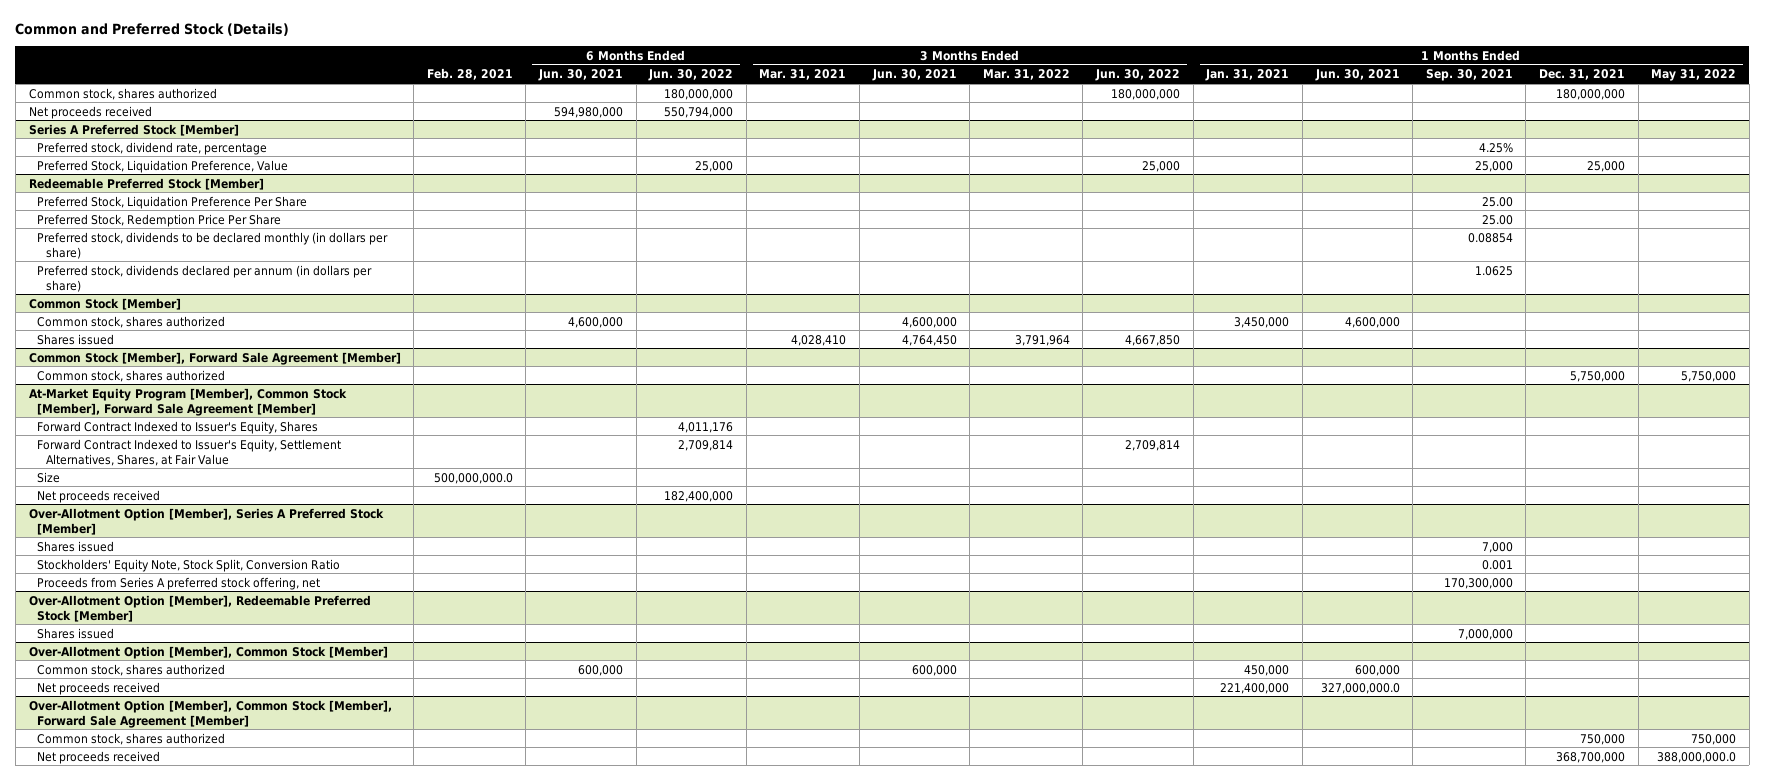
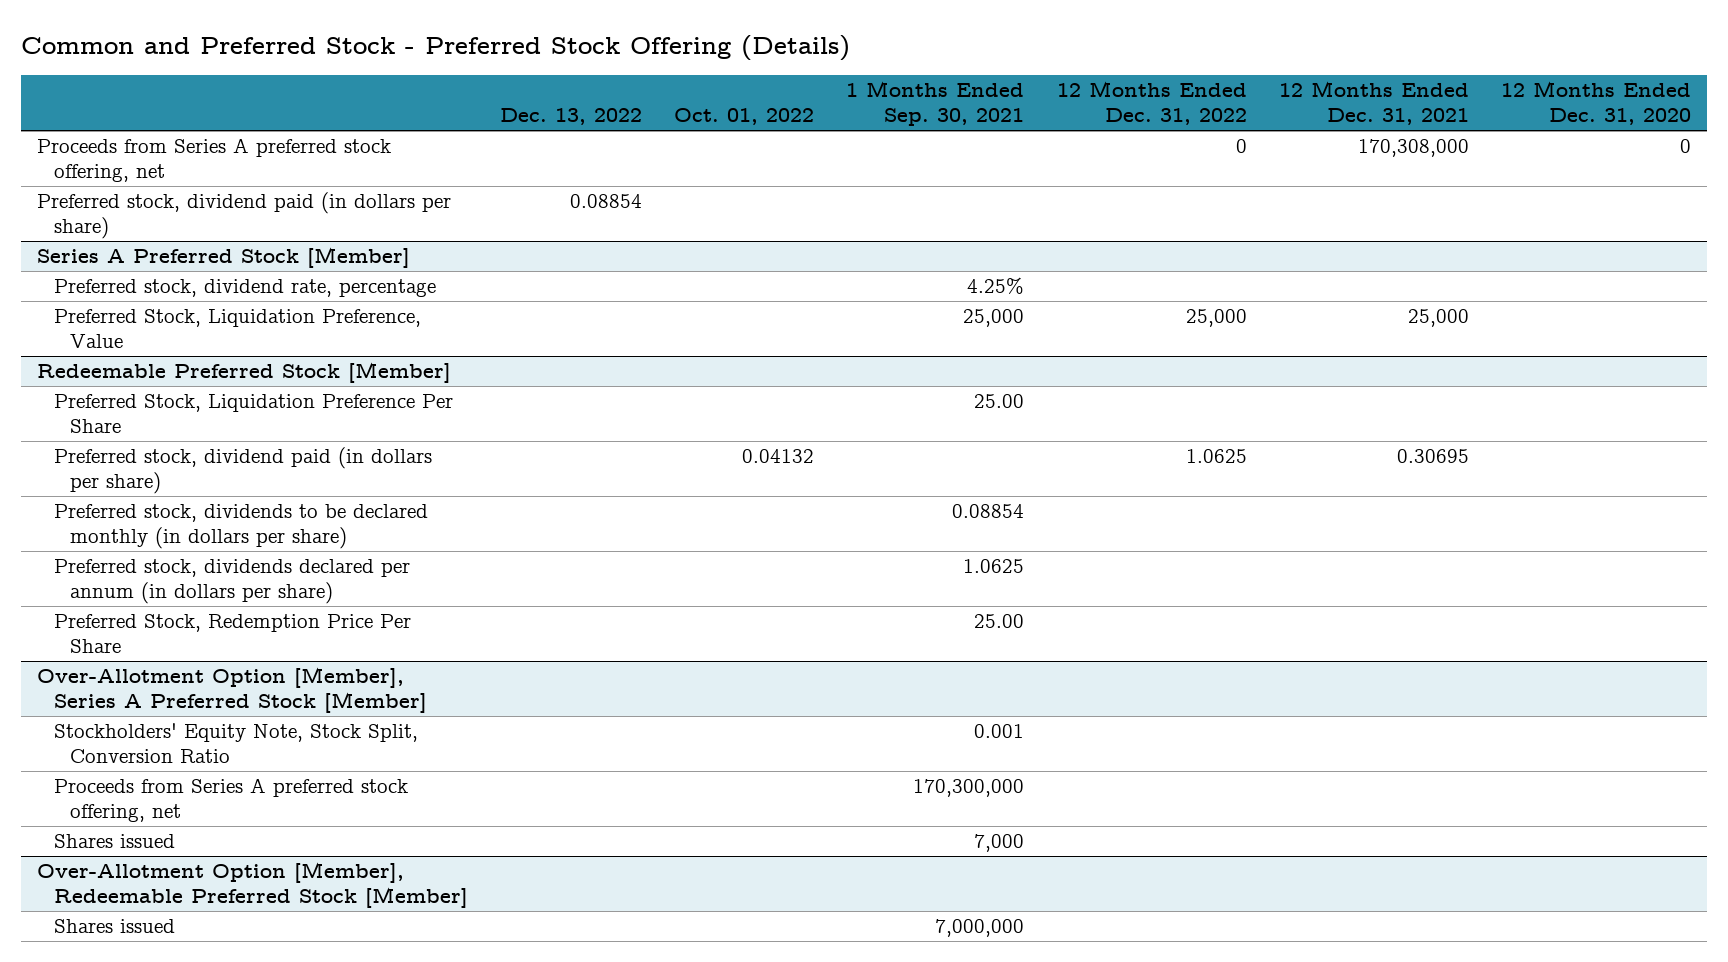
- Common and Preferred Stock (Details)
+ Common and Preferred Stock - Preferred Stock Offering (Details)
- | Feb. 28, 2021 | 6 Months Ended Jun. 30, 2021 | 6 Months Ended Jun. 30, 2022 | 3 Months Ended Mar. 31, 2021 | 3 Months Ended Jun. 30, 2021 | 3 Months Ended Mar. 31, 2022 | 3 Months Ended Jun. 30, 2022 | 1 Months Ended Jan. 31, 2021 | 1 Months Ended Jun. 30, 2021 | 1 Months Ended Sep. 30, 2021 | 1 Months Ended Dec. 31, 2021 | 1 Months Ended May 31, 2022
+ | Dec. 13, 2022 | Oct. 01, 2022 | 1 Months Ended Sep. 30, 2021 | 12 Months Ended Dec. 31, 2022 | 12 Months Ended Dec. 31, 2021 | 12 Months Ended Dec. 31, 2020
- Common stock, shares authorized | | | 180,000,000 | | | | 180,000,000 | | | | 180,000,000 |
- Net proceeds received | | 594,980,000 | 550,794,000 | | | | | | | | |
+ Proceeds from Series A preferred stock offering, net | | | | 0 | 170,308,000 | 0
+ Preferred stock, dividend paid (in dollars per share) | 0.08854 | | | | |
@ Redeemable Preferred Stock [Member]
+ Preferred stock, dividend paid (in dollars per share) | | 0.04132 | | 1.0625 | 0.30695 |
- Common Stock [Member]
- Common stock, shares authorized | | 4,600,000 | | | 4,600,000 | | | 3,450,000 | 4,600,000 | | |
- Shares issued | | | | 4,028,410 | 4,764,450 | 3,791,964 | 4,667,850 | | | | |
- Common Stock [Member], Forward Sale Agreement [Member]
- Common stock, shares authorized | | | | | | | | | | | 5,750,000 | 5,750,000
- At-Market Equity Program [Member], Common Stock [Member], Forward Sale Agreement [Member]
- Forward Contract Indexed to Issuer's Equity, Shares | | | 4,011,176 | | | | | | | | |
- Forward Contract Indexed to Issuer's Equity, Settlement Alternatives, Shares, at Fair Value | | | 2,709,814 | | | | 2,709,814 | | | | |
- Size | 500,000,000.0 | | | | | | | | | | |
- Net proceeds received | | | 182,400,000 | | | | | | | | |
@ Redeemable Preferred Stock [Member]
moved down: Preferred Stock, Redemption Price Per Share | | | 25.00 | | |
@ Over-Allotment Option [Member], Series A Preferred Stock [Member]
moved down: Shares issued | | | 7,000 | | |
- Over-Allotment Option [Member], Common Stock [Member]
- Common stock, shares authorized | | 600,000 | | | 600,000 | | | 450,000 | 600,000 | | |
- Net proceeds received | | | | | | | | 221,400,000 | 327,000,000.0 | | |
- Over-Allotment Option [Member], Common Stock [Member], Forward Sale Agreement [Member]
- Common stock, shares authorized | | | | | | | | | | | 750,000 | 750,000
- Net proceeds received | | | | | | | | | | | 368,700,000 | 388,000,000.0

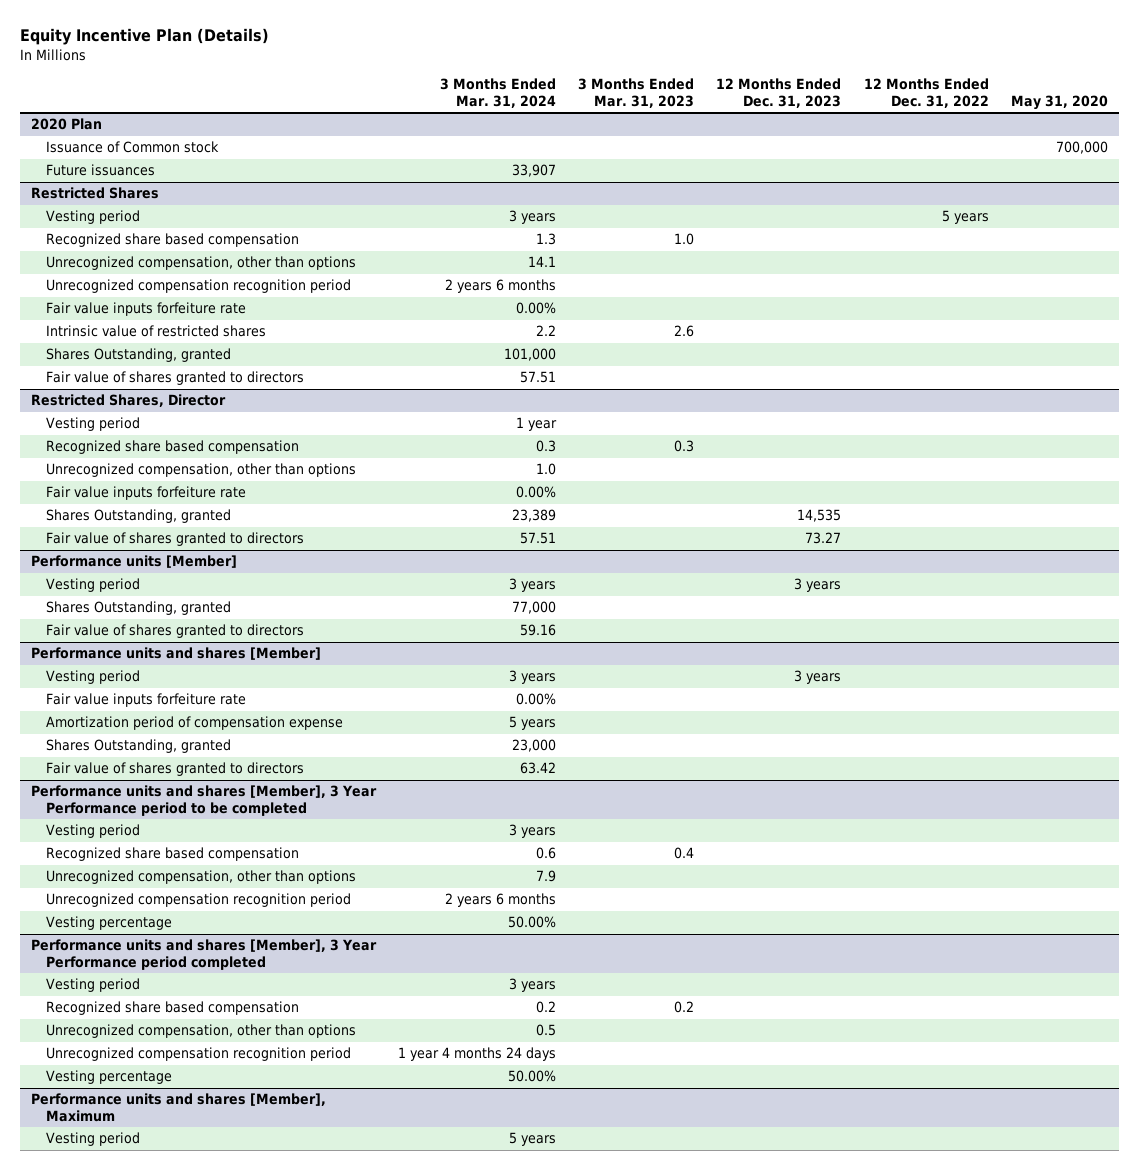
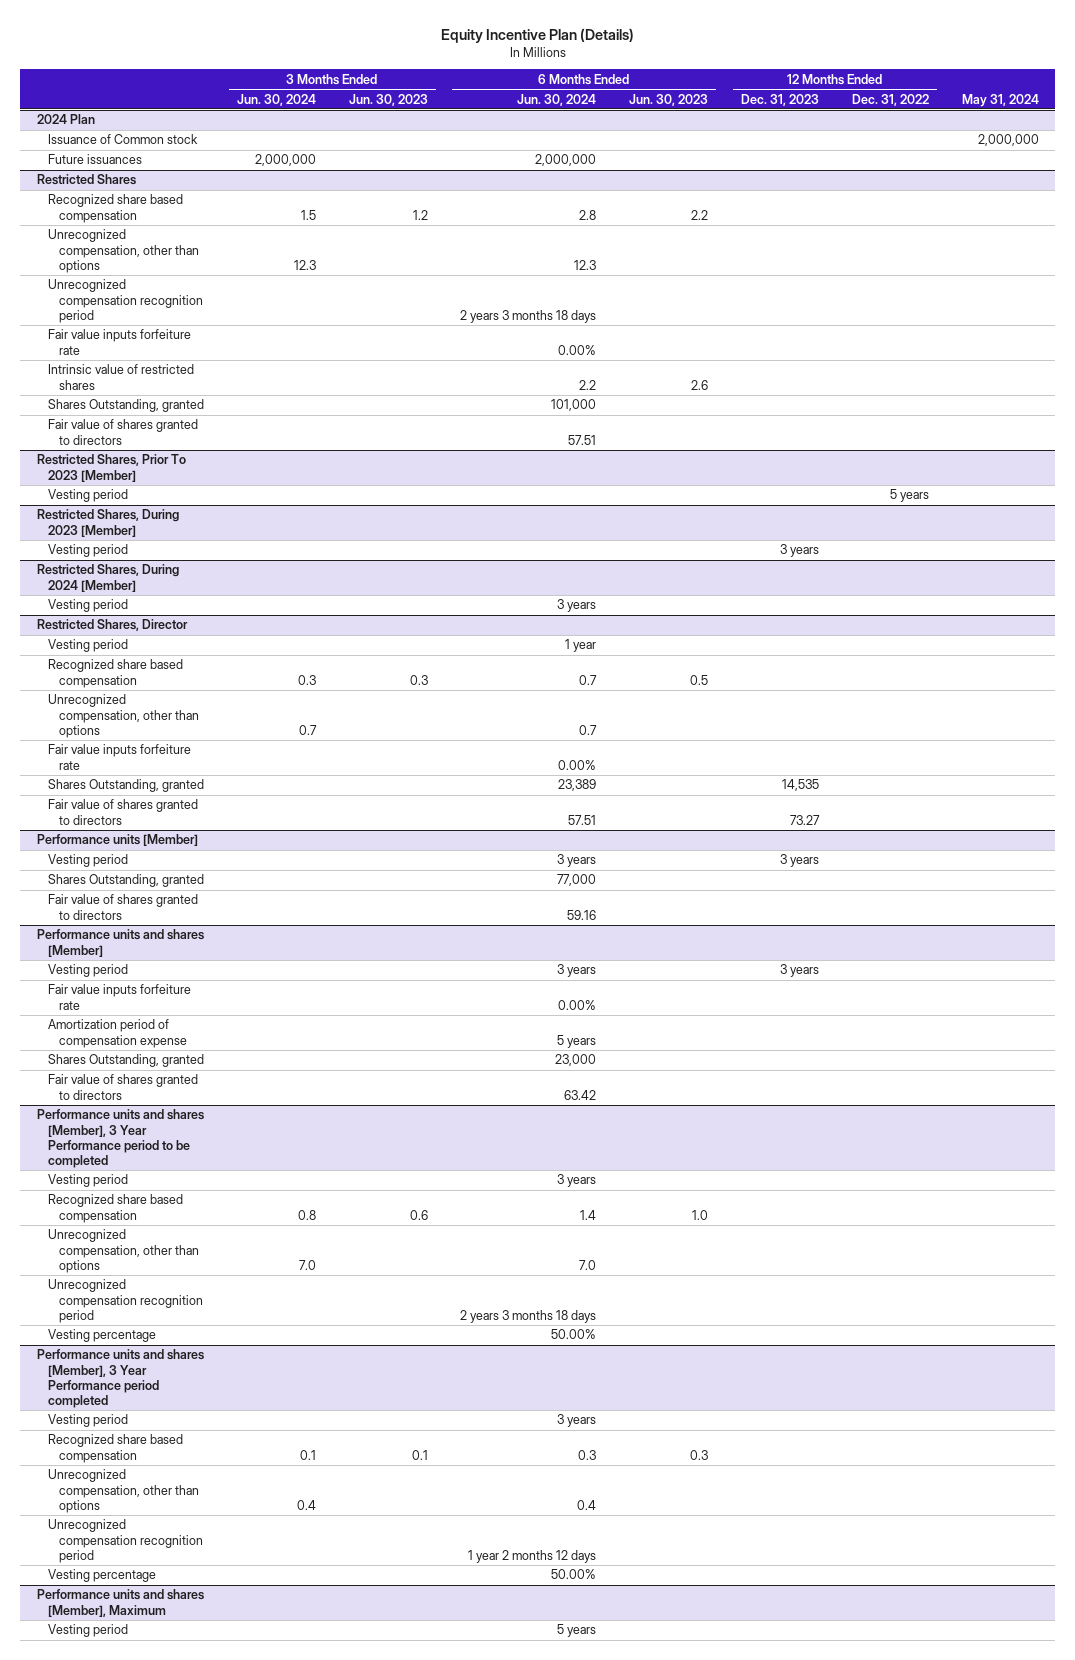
- | 3 Months Ended Mar. 31, 2024 | 3 Months Ended Mar. 31, 2023 | 12 Months Ended Dec. 31, 2023 | 12 Months Ended Dec. 31, 2022 | May 31, 2020
+ | 3 Months Ended Jun. 30, 2024 | 3 Months Ended Jun. 30, 2023 | 6 Months Ended Jun. 30, 2024 | 6 Months Ended Jun. 30, 2023 | 12 Months Ended Dec. 31, 2023 | 12 Months Ended Dec. 31, 2022 | May 31, 2024
- 2020 Plan
- Issuance of Common stock | | | | | 700,000
- Future issuances | 33,907 | | | |
+ 2024 Plan
+ Issuance of Common stock | | | | | | | 2,000,000
+ Future issuances | 2,000,000 | | 2,000,000 | | | |
@ Restricted Shares
- Vesting period | 3 years | | | 5 years |
+ Restricted Shares, Prior To 2023 [Member]
+ Vesting period | | | | | | 5 years |
+ Restricted Shares, During 2023 [Member]
+ Vesting period | | | | | 3 years | |
+ Restricted Shares, During 2024 [Member]
+ Vesting period | | | 3 years | | | |

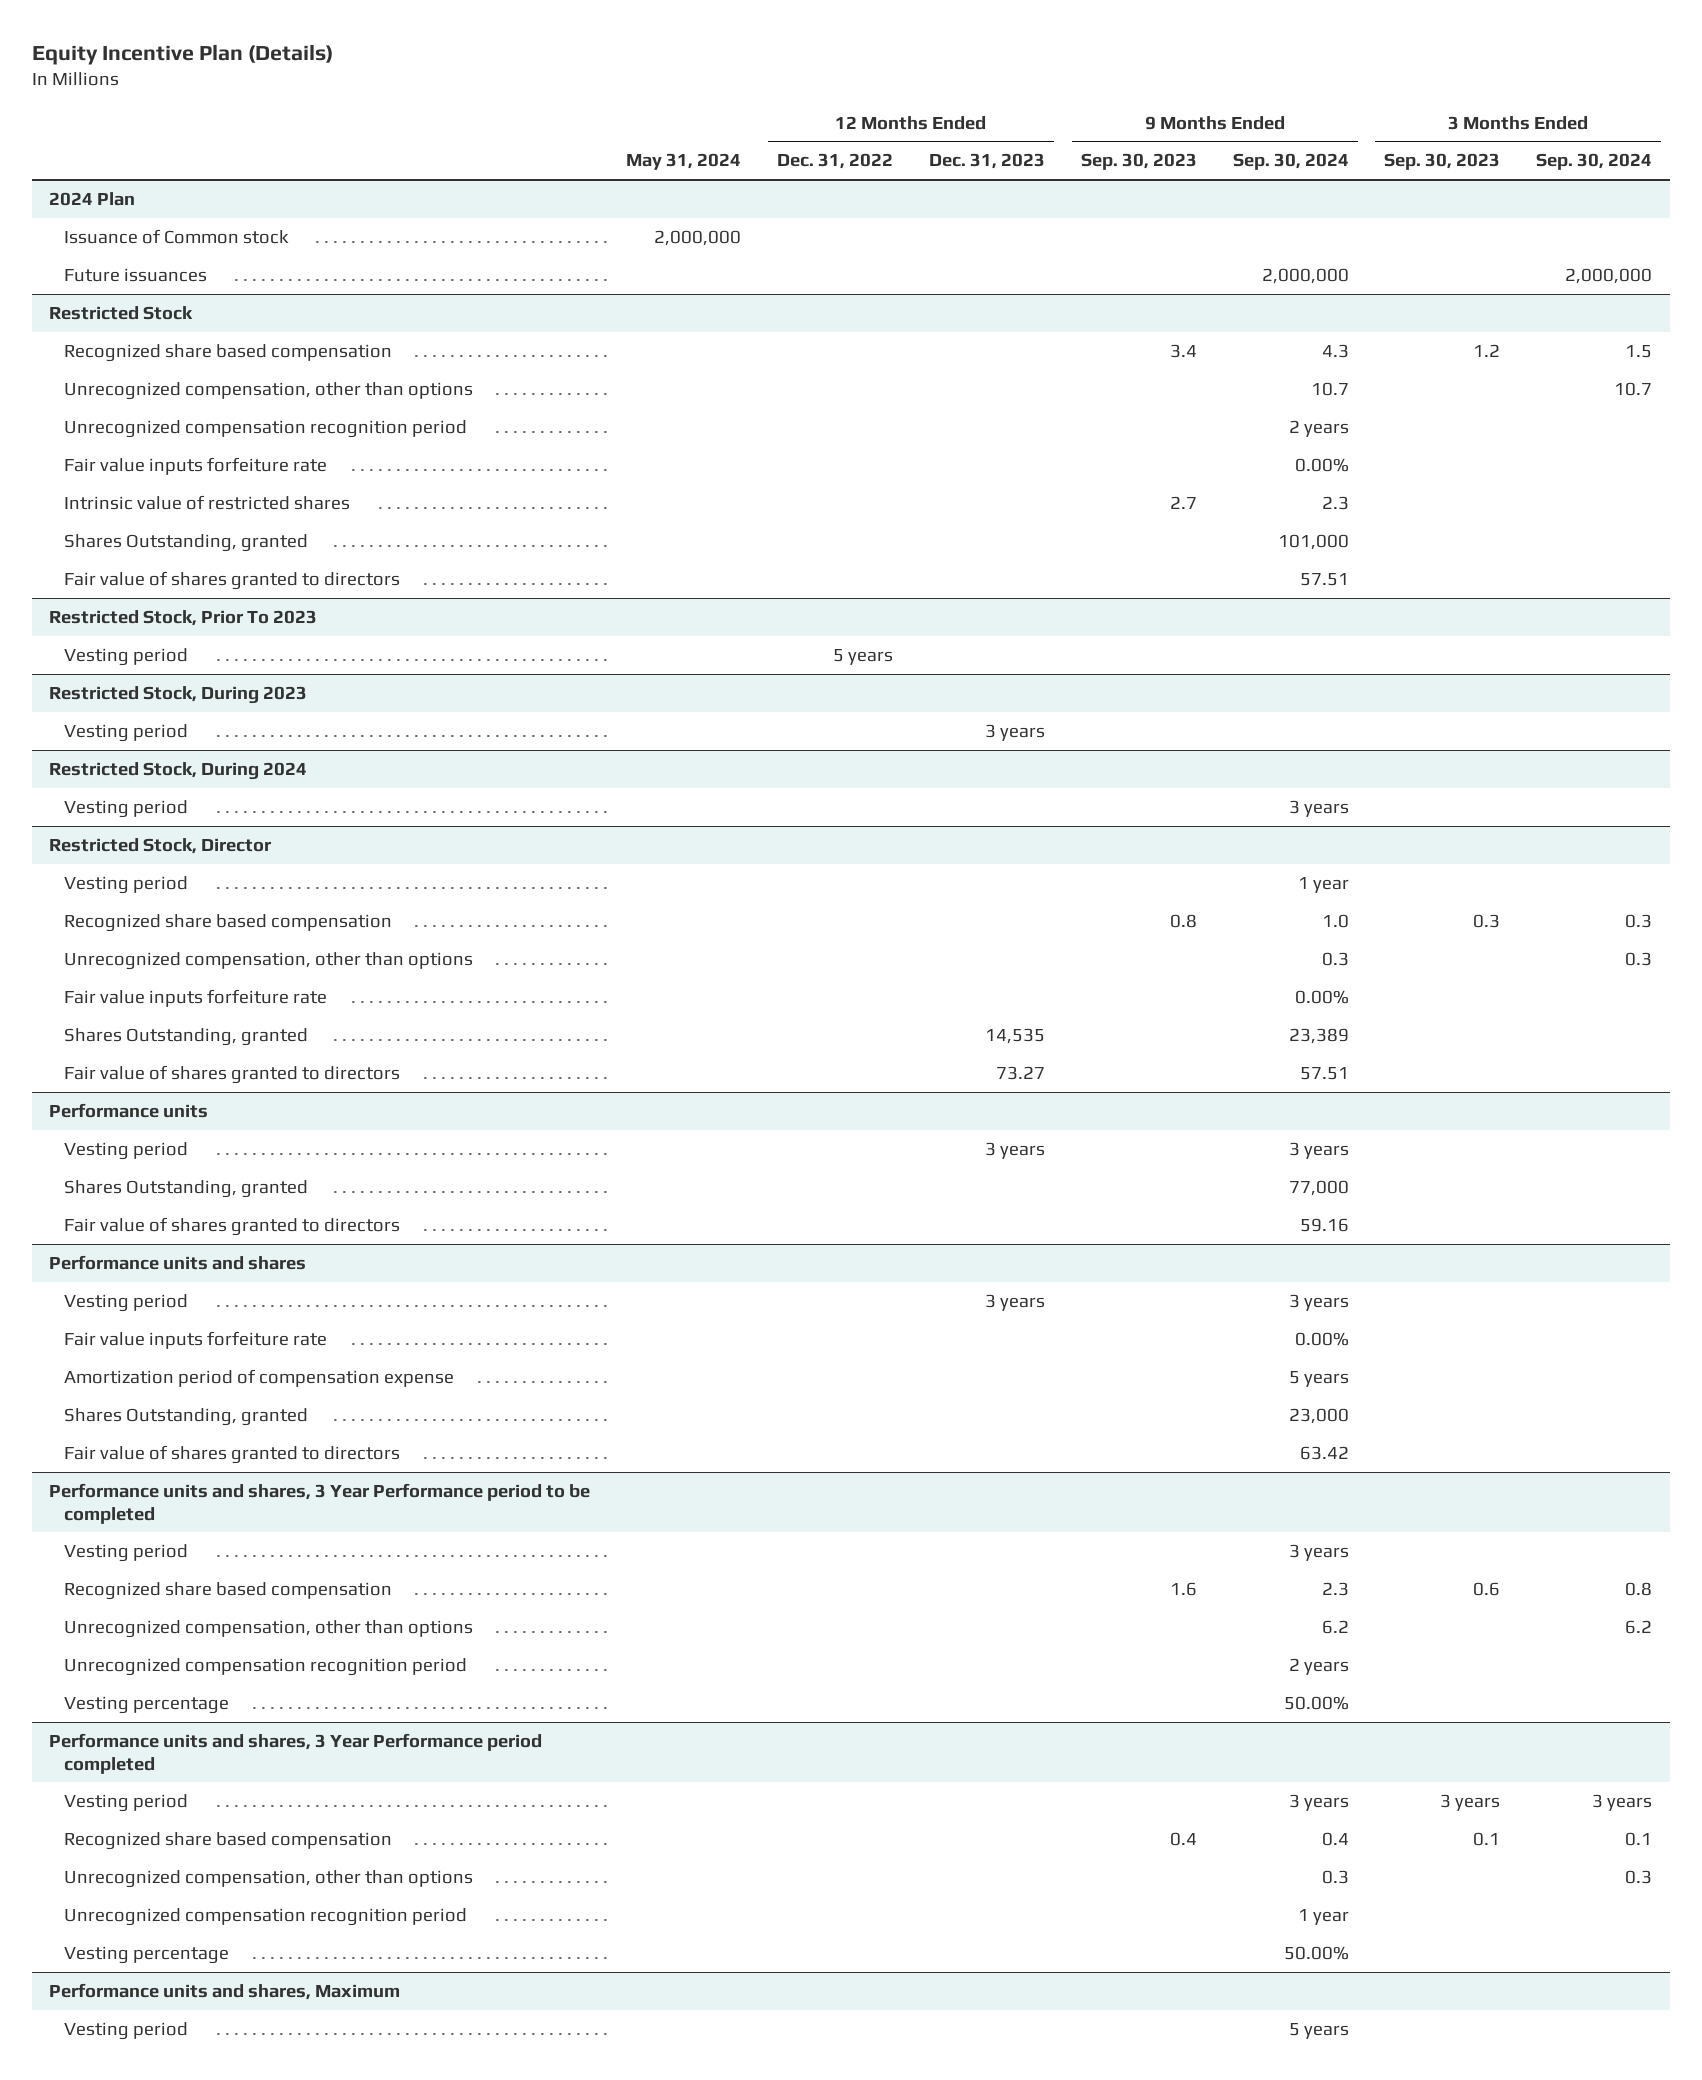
- | 3 Months Ended Jun. 30, 2024 | 3 Months Ended Jun. 30, 2023 | 6 Months Ended Jun. 30, 2024 | 6 Months Ended Jun. 30, 2023 | 12 Months Ended Dec. 31, 2023 | 12 Months Ended Dec. 31, 2022 | May 31, 2024
+ | May 31, 2024 | 12 Months Ended Dec. 31, 2022 | 12 Months Ended Dec. 31, 2023 | 9 Months Ended Sep. 30, 2023 | 9 Months Ended Sep. 30, 2024 | 3 Months Ended Sep. 30, 2023 | 3 Months Ended Sep. 30, 2024
- Restricted Shares
+ Restricted Stock
- Restricted Shares, Prior To 2023 [Member]
+ Restricted Stock, Prior To 2023
- Restricted Shares, During 2023 [Member]
+ Restricted Stock, During 2023
- Restricted Shares, During 2024 [Member]
+ Restricted Stock, During 2024
- Restricted Shares, Director
+ Restricted Stock, Director
- Performance units [Member]
+ Performance units
- Performance units and shares [Member]
+ Performance units and shares
- Performance units and shares [Member], 3 Year Performance period to be completed
+ Performance units and shares, 3 Year Performance period to be completed
- Performance units and shares [Member], 3 Year Performance period completed
+ Performance units and shares, 3 Year Performance period completed
- Performance units and shares [Member], Maximum
+ Performance units and shares, Maximum

